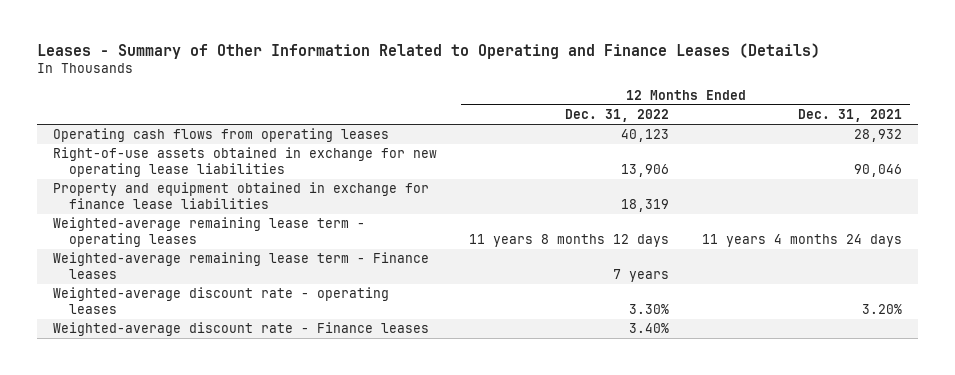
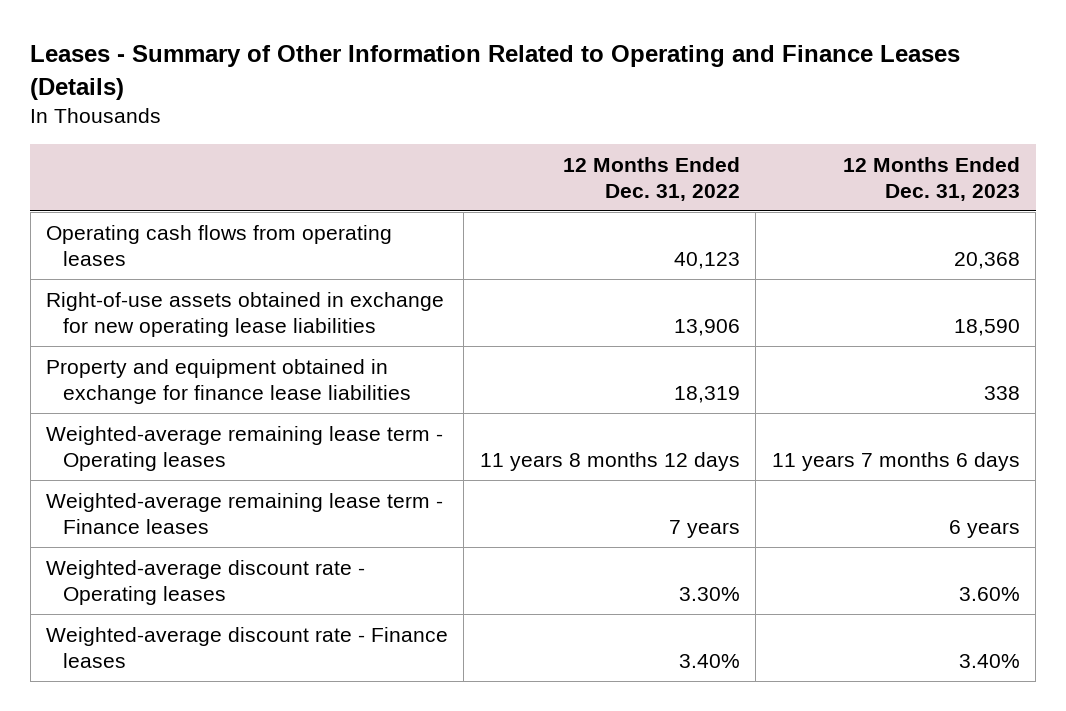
- | 12 Months Ended Dec. 31, 2022 | 12 Months Ended Dec. 31, 2021
+ | 12 Months Ended Dec. 31, 2022 | 12 Months Ended Dec. 31, 2023
- Weighted-average remaining lease term - operating leases | 11 years 8 months 12 days | 11 years 4 months 24 days
+ Weighted-average remaining lease term - Operating leases | 11 years 8 months 12 days | 11 years 7 months 6 days
- Weighted-average discount rate - operating leases | 3.30% | 3.20%
+ Weighted-average discount rate - Operating leases | 3.30% | 3.60%

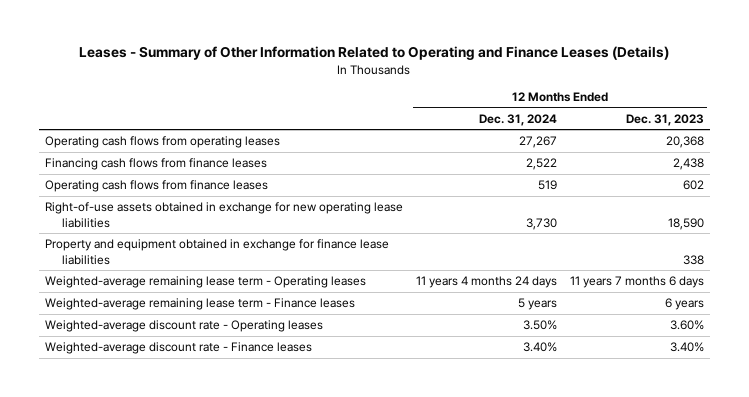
- | 12 Months Ended Dec. 31, 2022 | 12 Months Ended Dec. 31, 2023
+ | 12 Months Ended Dec. 31, 2024 | 12 Months Ended Dec. 31, 2023
+ Financing cash flows from finance leases | 2,522 | 2,438
+ Operating cash flows from finance leases | 519 | 602

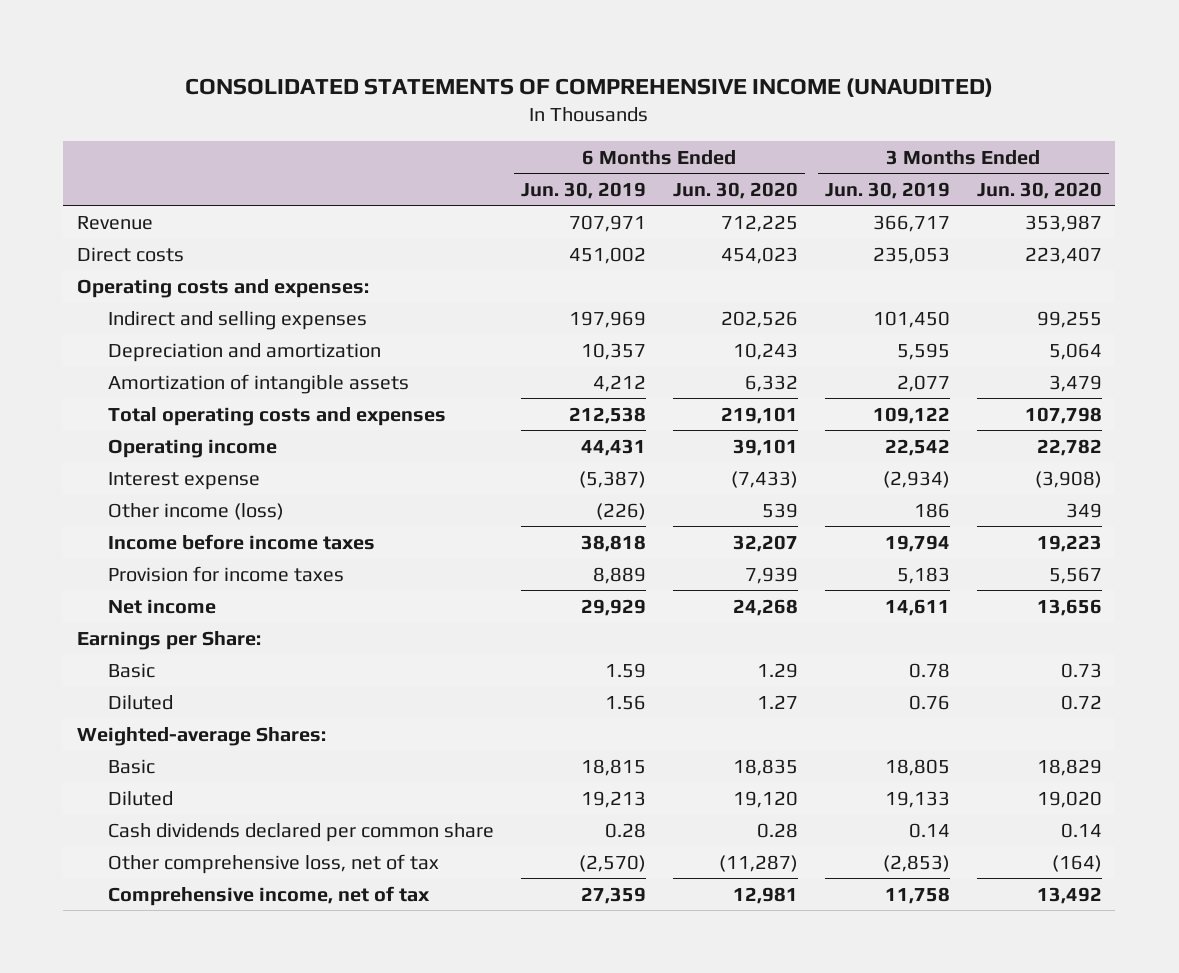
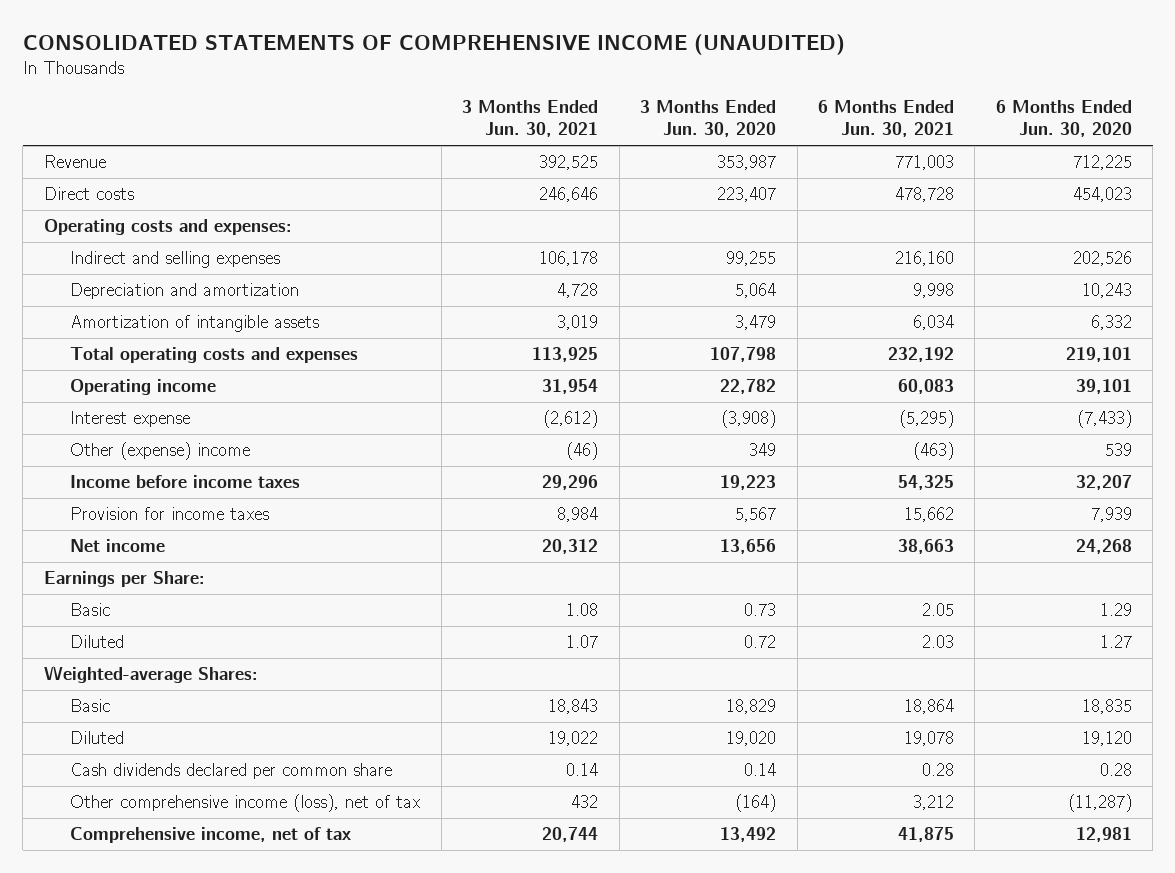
- | 6 Months Ended Jun. 30, 2019 | 6 Months Ended Jun. 30, 2020 | 3 Months Ended Jun. 30, 2019 | 3 Months Ended Jun. 30, 2020
+ | 3 Months Ended Jun. 30, 2021 | 3 Months Ended Jun. 30, 2020 | 6 Months Ended Jun. 30, 2021 | 6 Months Ended Jun. 30, 2020
- Other income (loss) | (226) | 539 | 186 | 349
+ Other (expense) income | (46) | 349 | (463) | 539
- Other comprehensive loss, net of tax | (2,570) | (11,287) | (2,853) | (164)
+ Other comprehensive income (loss), net of tax | 432 | (164) | 3,212 | (11,287)

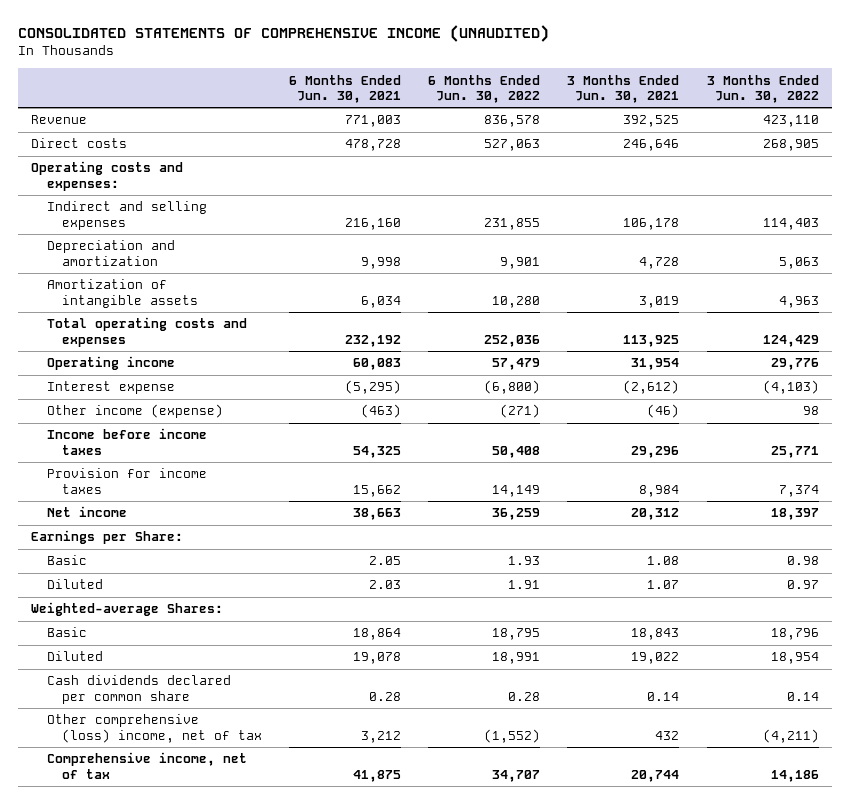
- | 3 Months Ended Jun. 30, 2021 | 3 Months Ended Jun. 30, 2020 | 6 Months Ended Jun. 30, 2021 | 6 Months Ended Jun. 30, 2020
+ | 6 Months Ended Jun. 30, 2021 | 6 Months Ended Jun. 30, 2022 | 3 Months Ended Jun. 30, 2021 | 3 Months Ended Jun. 30, 2022
- Other (expense) income | (46) | 349 | (463) | 539
+ Other income (expense) | (463) | (271) | (46) | 98
- Other comprehensive income (loss), net of tax | 432 | (164) | 3,212 | (11,287)
+ Other comprehensive (loss) income, net of tax | 3,212 | (1,552) | 432 | (4,211)

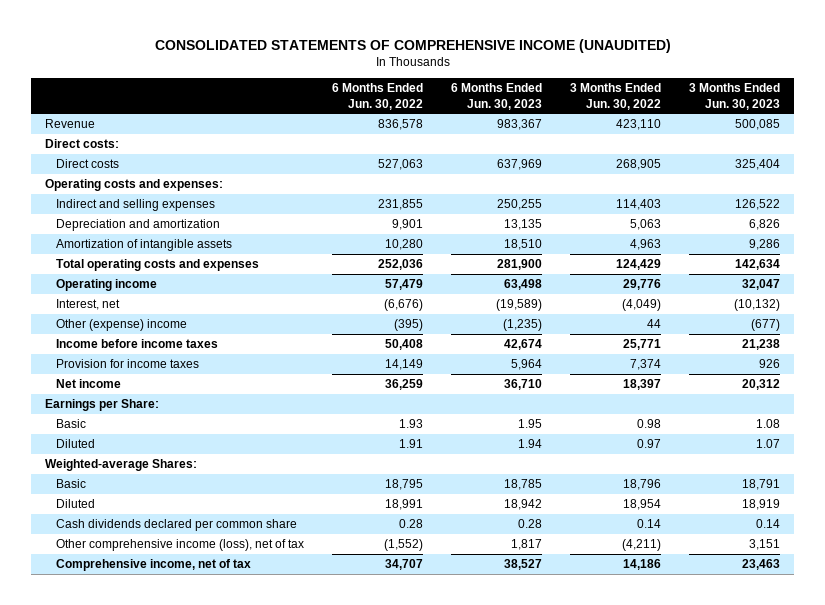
- | 6 Months Ended Jun. 30, 2021 | 6 Months Ended Jun. 30, 2022 | 3 Months Ended Jun. 30, 2021 | 3 Months Ended Jun. 30, 2022
+ | 6 Months Ended Jun. 30, 2022 | 6 Months Ended Jun. 30, 2023 | 3 Months Ended Jun. 30, 2022 | 3 Months Ended Jun. 30, 2023
+ Direct costs:
- Interest expense | (5,295) | (6,800) | (2,612) | (4,103)
- Other income (expense) | (463) | (271) | (46) | 98
+ Interest, net | (6,676) | (19,589) | (4,049) | (10,132)
+ Other (expense) income | (395) | (1,235) | 44 | (677)
- Other comprehensive (loss) income, net of tax | 3,212 | (1,552) | 432 | (4,211)
+ Other comprehensive income (loss), net of tax | (1,552) | 1,817 | (4,211) | 3,151

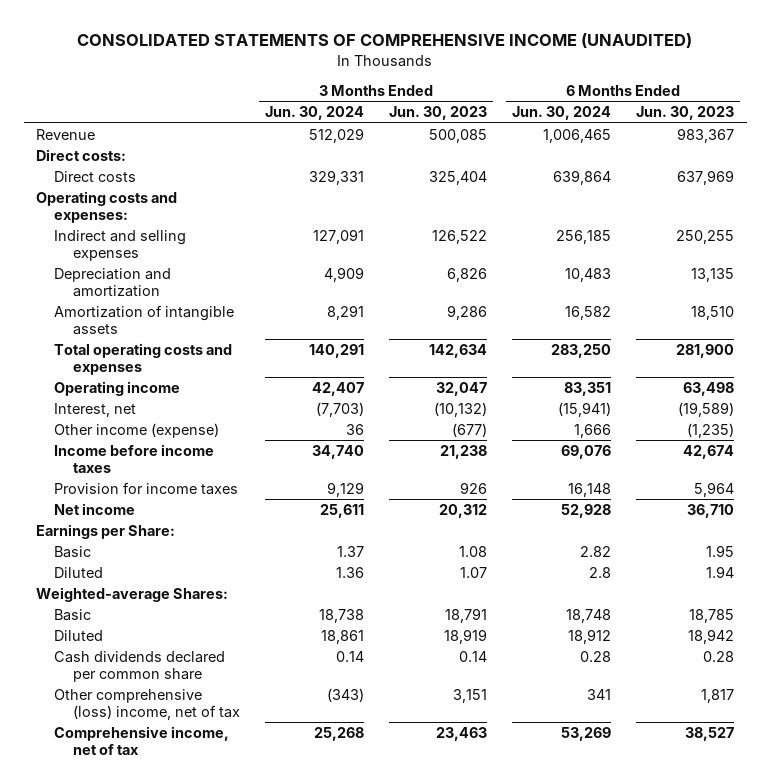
- | 6 Months Ended Jun. 30, 2022 | 6 Months Ended Jun. 30, 2023 | 3 Months Ended Jun. 30, 2022 | 3 Months Ended Jun. 30, 2023
+ | 3 Months Ended Jun. 30, 2024 | 3 Months Ended Jun. 30, 2023 | 6 Months Ended Jun. 30, 2024 | 6 Months Ended Jun. 30, 2023
- Other (expense) income | (395) | (1,235) | 44 | (677)
+ Other income (expense) | 36 | (677) | 1,666 | (1,235)
- Other comprehensive income (loss), net of tax | (1,552) | 1,817 | (4,211) | 3,151
+ Other comprehensive (loss) income, net of tax | (343) | 3,151 | 341 | 1,817

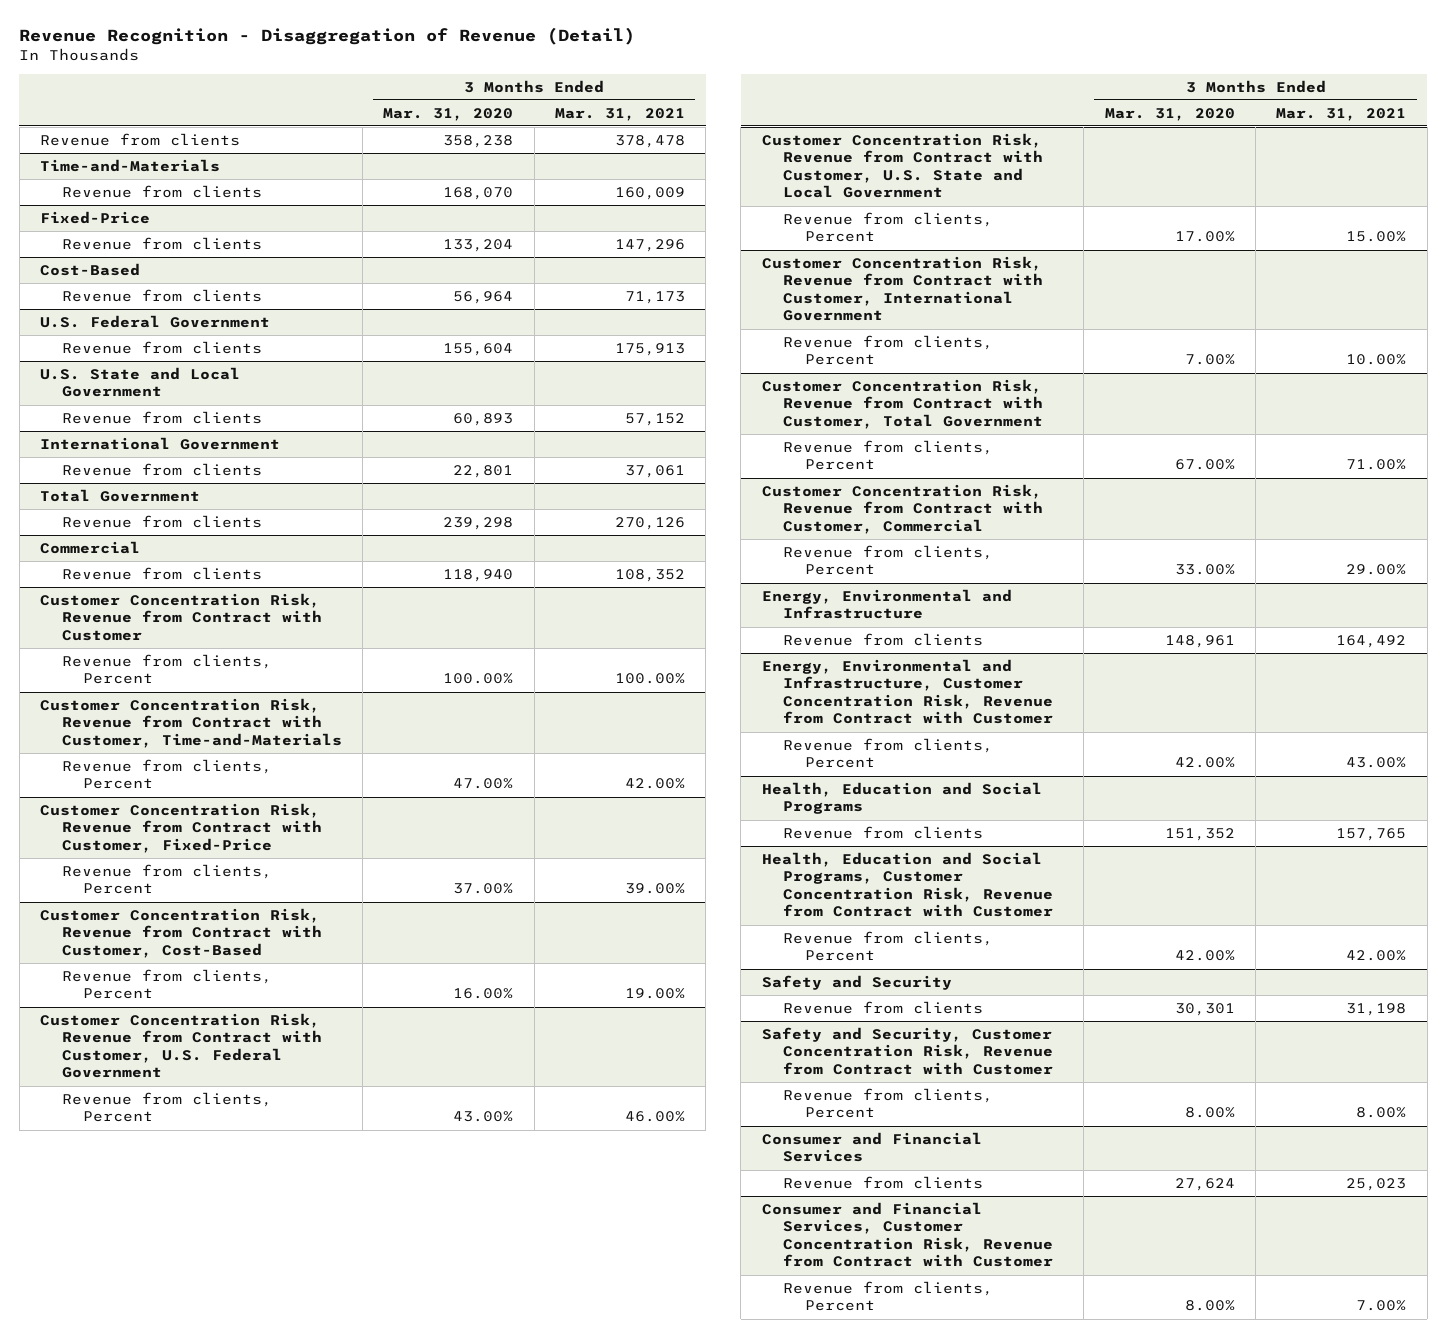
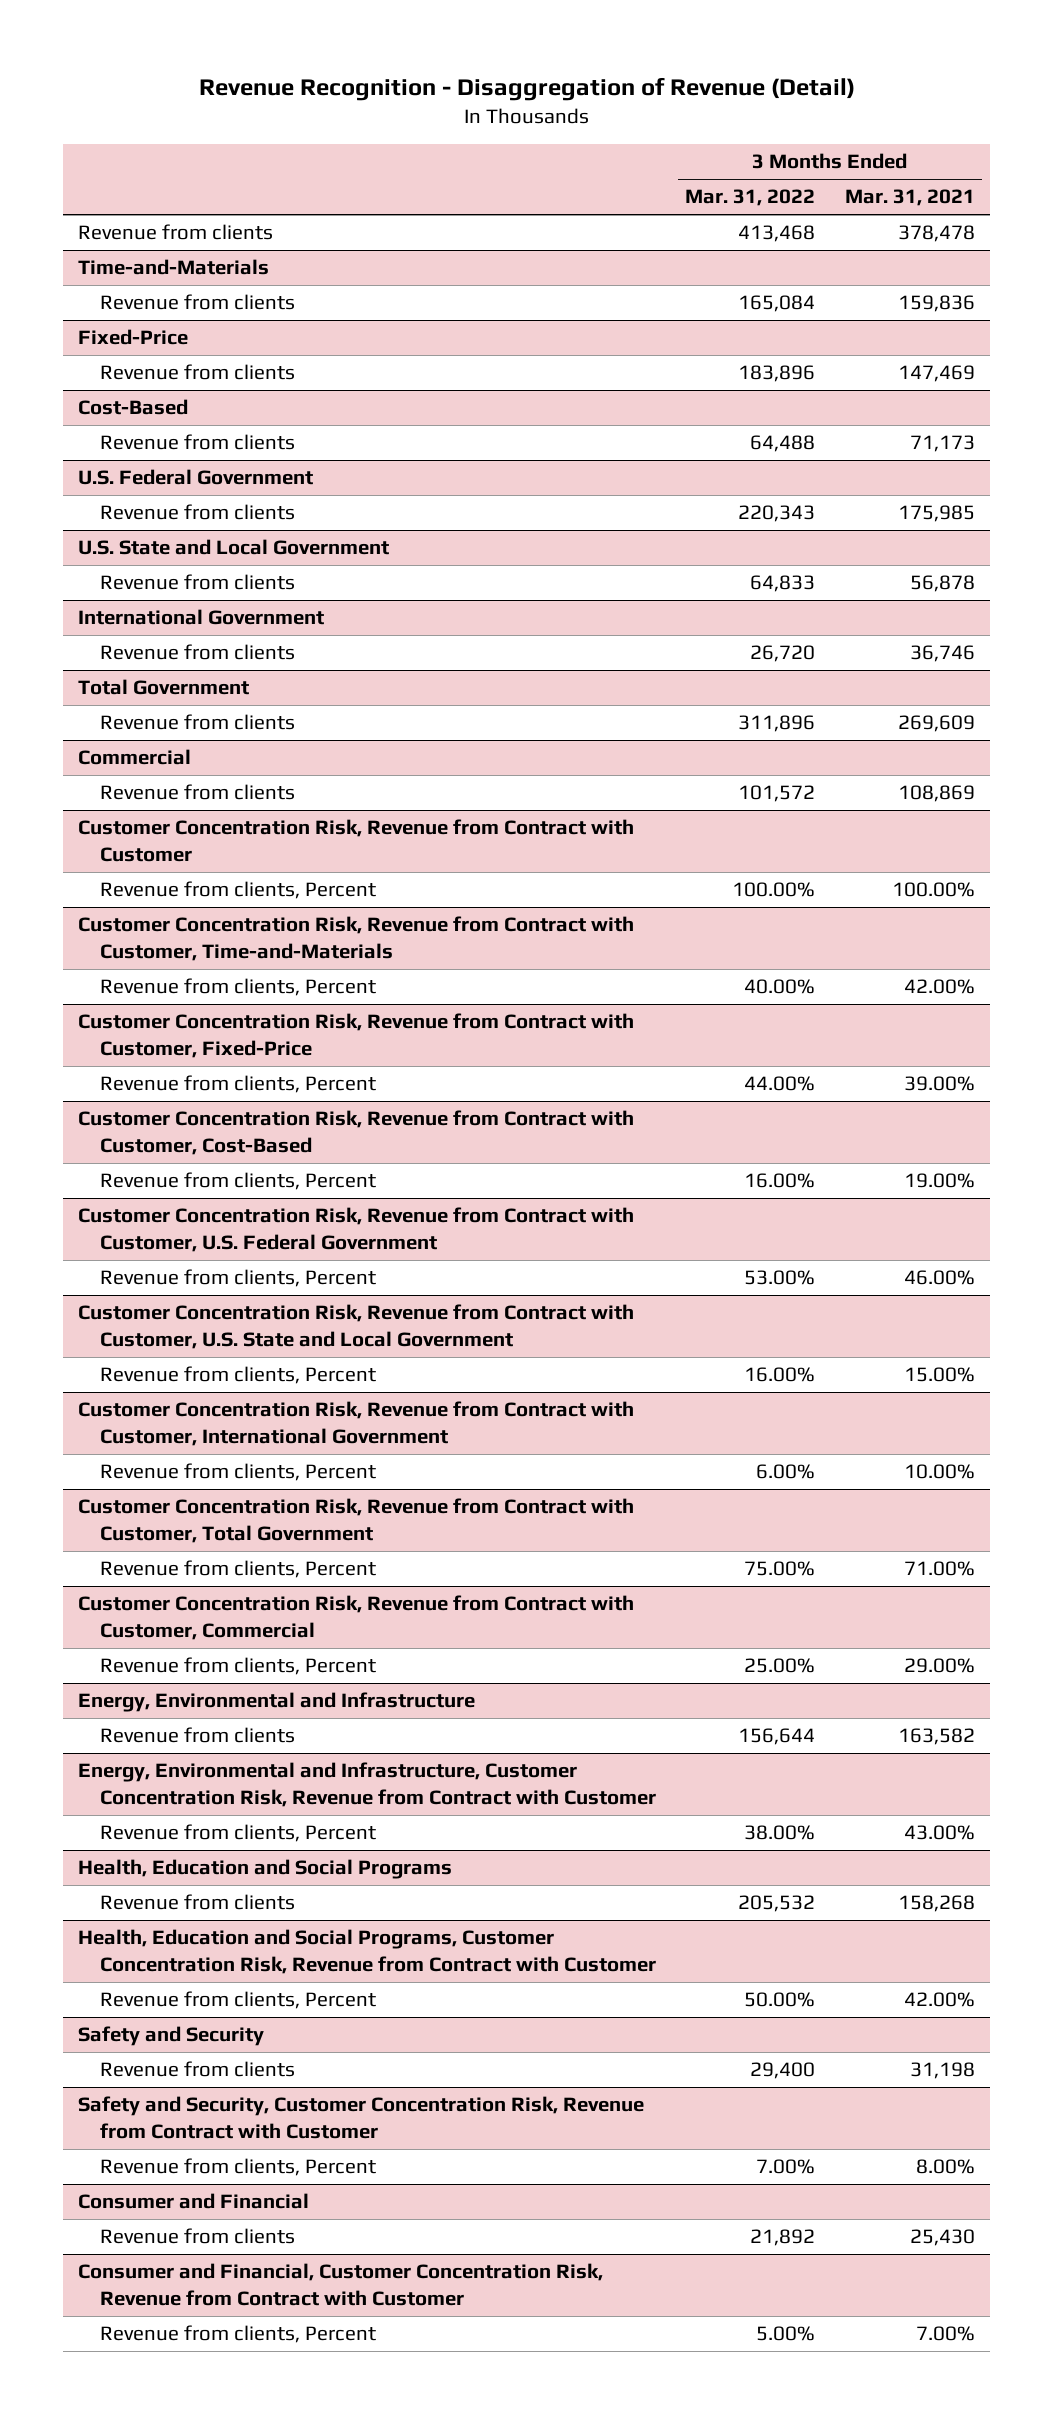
- | 3 Months Ended Mar. 31, 2020 | 3 Months Ended Mar. 31, 2021
+ | 3 Months Ended Mar. 31, 2022 | 3 Months Ended Mar. 31, 2021
@ Time-and-Materials
- Revenue from clients | 168,070 | 160,009
+ Revenue from clients | 165,084 | 159,836
@ Fixed-Price
- Revenue from clients | 133,204 | 147,296
+ Revenue from clients | 183,896 | 147,469
@ U.S. Federal Government
- Revenue from clients | 155,604 | 175,913
+ Revenue from clients | 220,343 | 175,985
@ U.S. State and Local Government
- Revenue from clients | 60,893 | 57,152
+ Revenue from clients | 64,833 | 56,878
@ International Government
- Revenue from clients | 22,801 | 37,061
+ Revenue from clients | 26,720 | 36,746
@ Total Government
- Revenue from clients | 239,298 | 270,126
+ Revenue from clients | 311,896 | 269,609
@ Commercial
- Revenue from clients | 118,940 | 108,352
+ Revenue from clients | 101,572 | 108,869
@ Energy, Environmental and Infrastructure
- Revenue from clients | 148,961 | 164,492
+ Revenue from clients | 156,644 | 163,582
@ Health, Education and Social Programs
- Revenue from clients | 151,352 | 157,765
+ Revenue from clients | 205,532 | 158,268
- Consumer and Financial Services
- Revenue from clients | 27,624 | 25,023
- Consumer and Financial Services, Customer Concentration Risk, Revenue from Contract with Customer
+ Consumer and Financial
+ Revenue from clients | 21,892 | 25,430
+ Consumer and Financial, Customer Concentration Risk, Revenue from Contract with Customer

